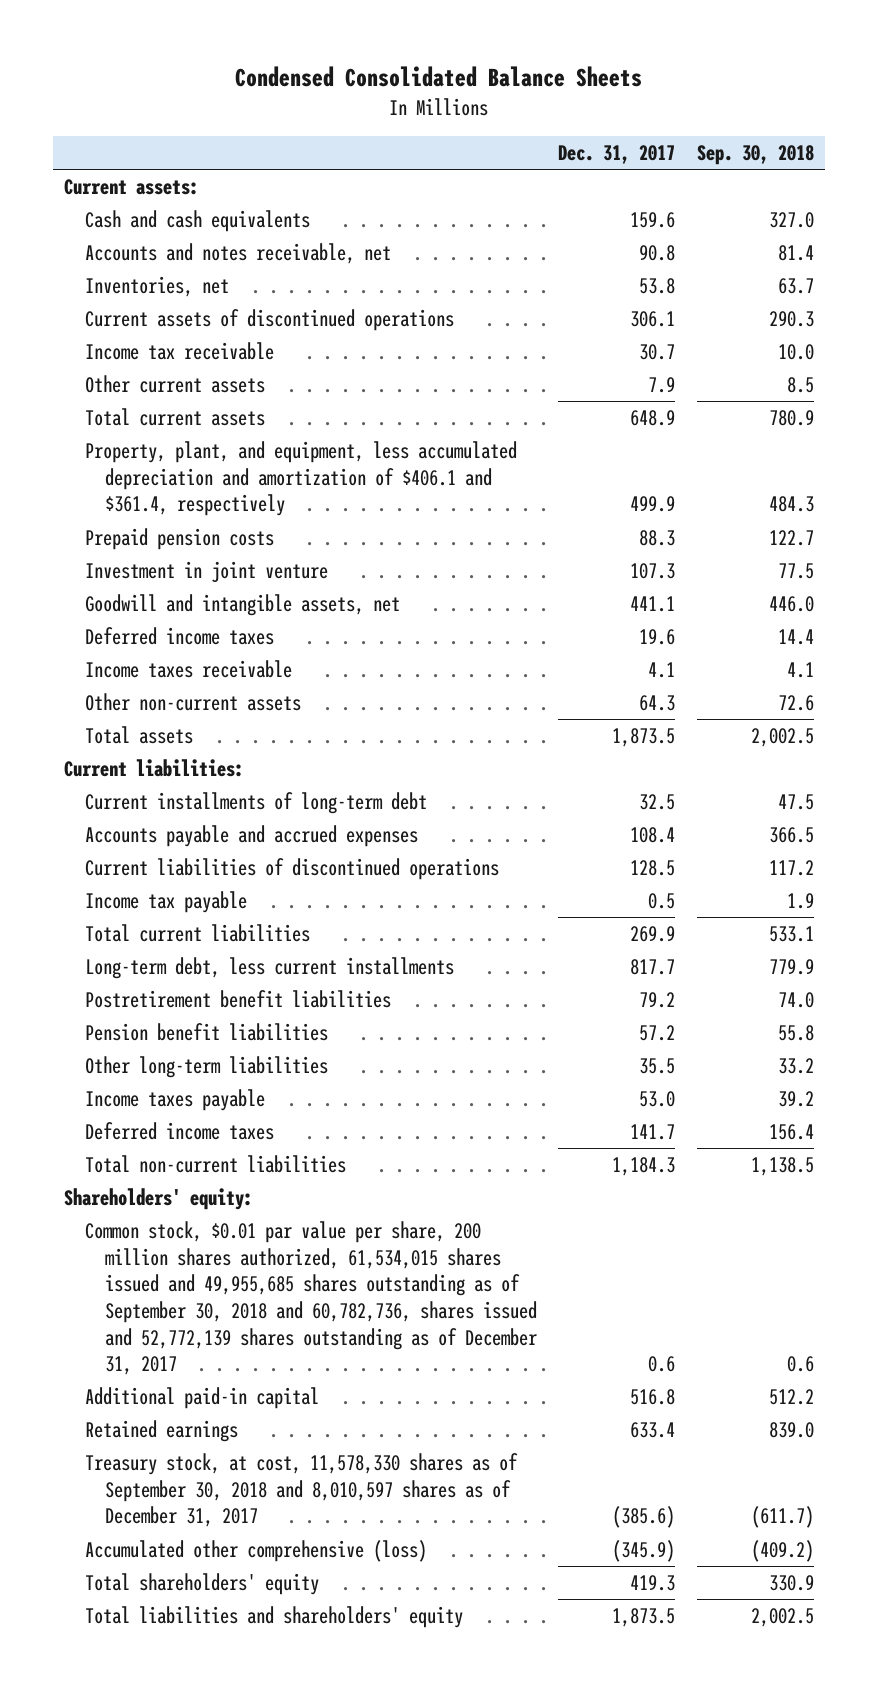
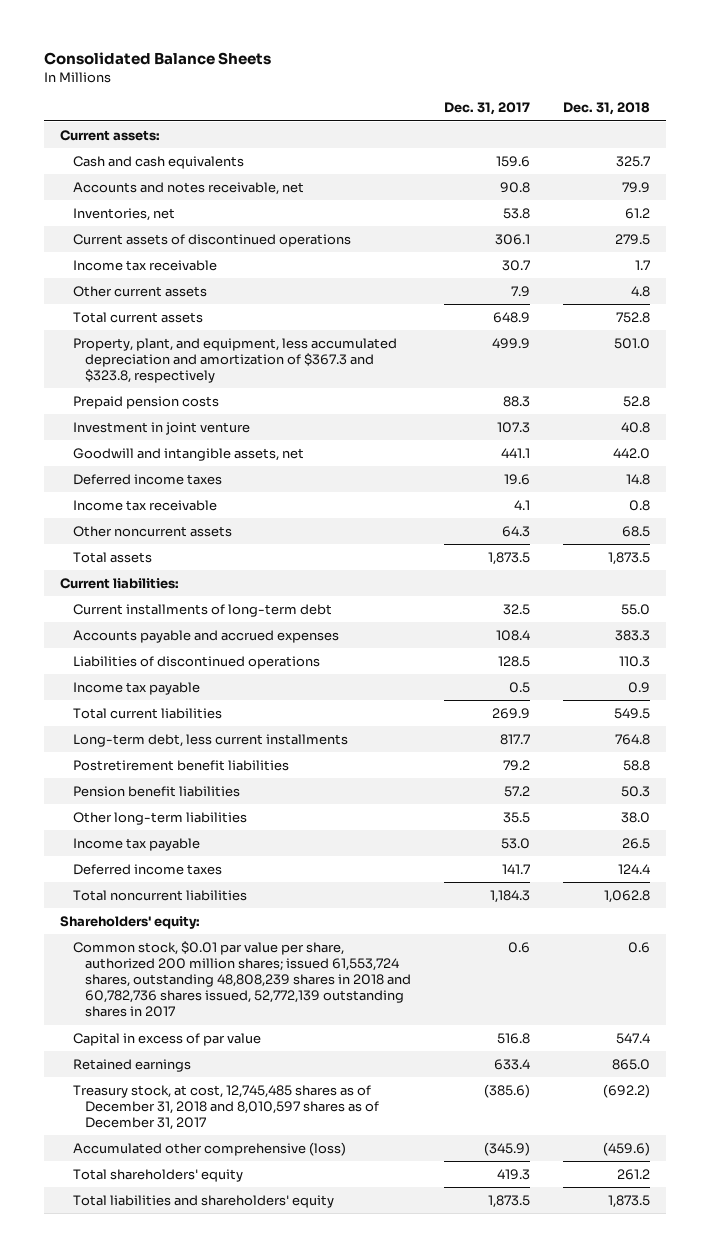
- Condensed Consolidated Balance Sheets
+ Consolidated Balance Sheets
- | Dec. 31, 2017 | Sep. 30, 2018
+ | Dec. 31, 2017 | Dec. 31, 2018
- Property, plant, and equipment, less accumulated depreciation and amortization of $406.1 and $361.4, respectively | 499.9 | 484.3
+ Property, plant, and equipment, less accumulated depreciation and amortization of $367.3 and $323.8, respectively | 499.9 | 501.0
- Income taxes receivable | 4.1 | 4.1
- Other non-current assets | 64.3 | 72.6
+ Income tax receivable | 4.1 | 0.8
+ Other noncurrent assets | 64.3 | 68.5
- Current liabilities of discontinued operations | 128.5 | 117.2
+ Liabilities of discontinued operations | 128.5 | 110.3
- Income taxes payable | 53.0 | 39.2
+ Income tax payable | 53.0 | 26.5
- Total non-current liabilities | 1,184.3 | 1,138.5
+ Total noncurrent liabilities | 1,184.3 | 1,062.8
- Common stock, $0.01 par value per share, 200 million shares authorized, 61,534,015 shares issued and 49,955,685 shares outstanding as of September 30, 2018 and 60,782,736, shares issued and 52,772,139 shares outstanding as of December 31, 2017 | 0.6 | 0.6
- Additional paid-in capital | 516.8 | 512.2
+ Common stock, $0.01 par value per share, authorized 200 million shares; issued 61,553,724 shares, outstanding 48,808,239 shares in 2018 and 60,782,736 shares issued, 52,772,139 outstanding shares in 2017 | 0.6 | 0.6
+ Capital in excess of par value | 516.8 | 547.4
- Treasury stock, at cost, 11,578,330 shares as of September 30, 2018 and 8,010,597 shares as of December 31, 2017 | (385.6) | (611.7)
+ Treasury stock, at cost, 12,745,485 shares as of December 31, 2018 and 8,010,597 shares as of December 31, 2017 | (385.6) | (692.2)

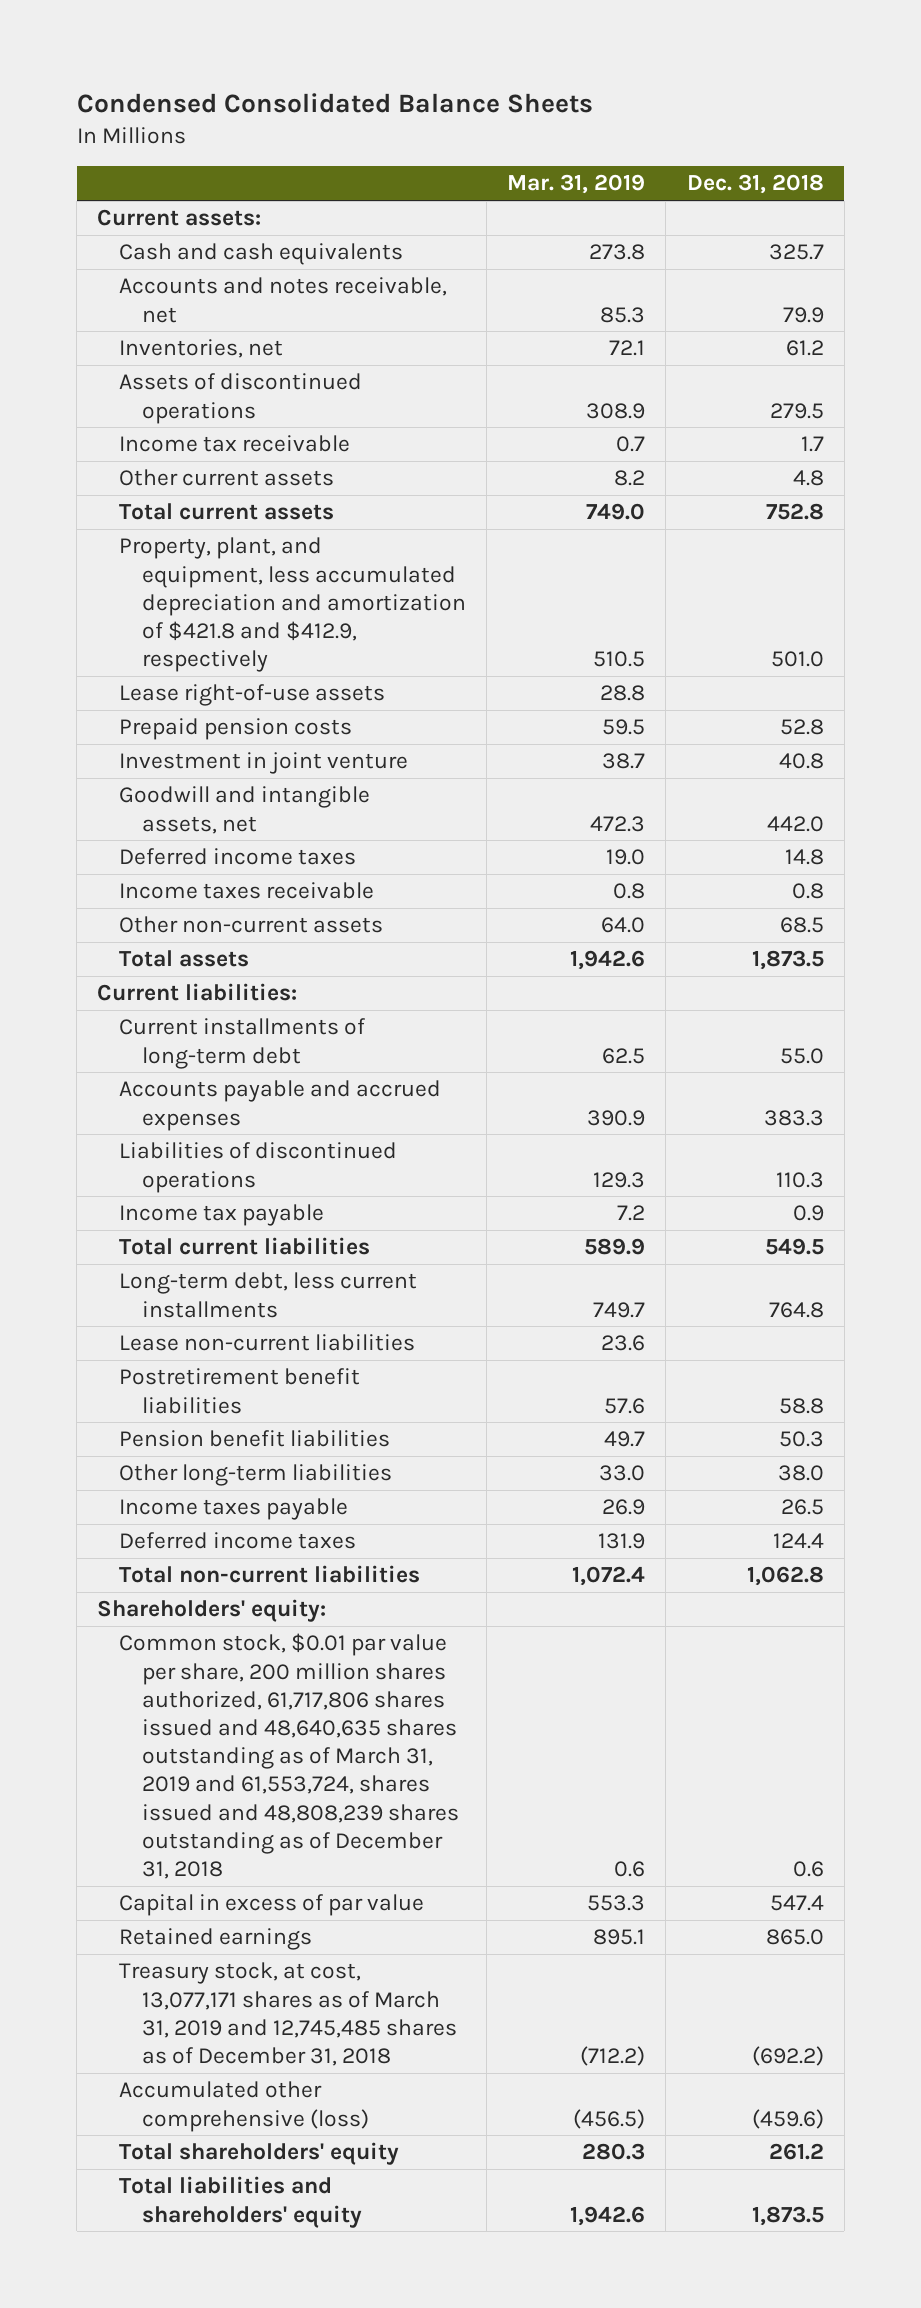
- Consolidated Balance Sheets
+ Condensed Consolidated Balance Sheets
- | Dec. 31, 2017 | Dec. 31, 2018
+ | Mar. 31, 2019 | Dec. 31, 2018
- Current assets of discontinued operations | 306.1 | 279.5
+ Assets of discontinued operations | 308.9 | 279.5
- Property, plant, and equipment, less accumulated depreciation and amortization of $367.3 and $323.8, respectively | 499.9 | 501.0
+ Property, plant, and equipment, less accumulated depreciation and amortization of $421.8 and $412.9, respectively | 510.5 | 501.0
+ Lease right-of-use assets | 28.8 |
- Income tax receivable | 4.1 | 0.8
- Other noncurrent assets | 64.3 | 68.5
+ Income taxes receivable | 0.8 | 0.8
+ Other non-current assets | 64.0 | 68.5
+ Lease non-current liabilities | 23.6 |
- Income tax payable | 53.0 | 26.5
+ Income taxes payable | 26.9 | 26.5
- Total noncurrent liabilities | 1,184.3 | 1,062.8
+ Total non-current liabilities | 1,072.4 | 1,062.8
- Common stock, $0.01 par value per share, authorized 200 million shares; issued 61,553,724 shares, outstanding 48,808,239 shares in 2018 and 60,782,736 shares issued, 52,772,139 outstanding shares in 2017 | 0.6 | 0.6
+ Common stock, $0.01 par value per share, 200 million shares authorized, 61,717,806 shares issued and 48,640,635 shares outstanding as of March 31, 2019 and 61,553,724, shares issued and 48,808,239 shares outstanding as of December 31, 2018 | 0.6 | 0.6
- Treasury stock, at cost, 12,745,485 shares as of December 31, 2018 and 8,010,597 shares as of December 31, 2017 | (385.6) | (692.2)
+ Treasury stock, at cost, 13,077,171 shares as of March 31, 2019 and 12,745,485 shares as of December 31, 2018 | (712.2) | (692.2)

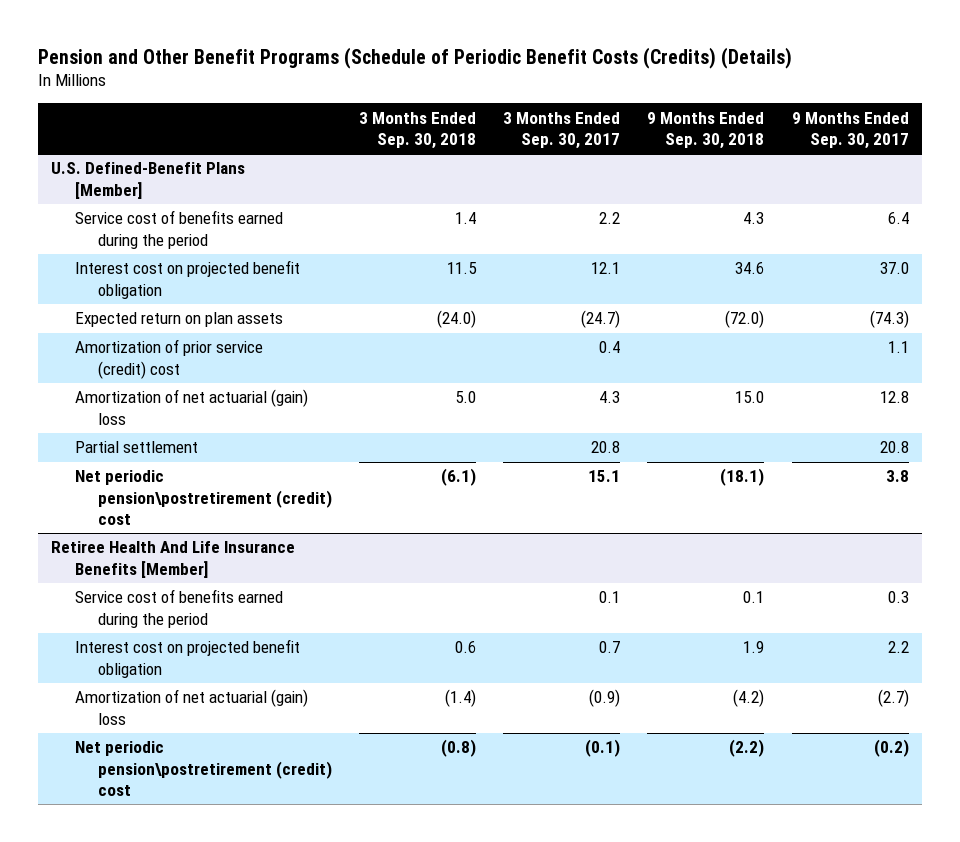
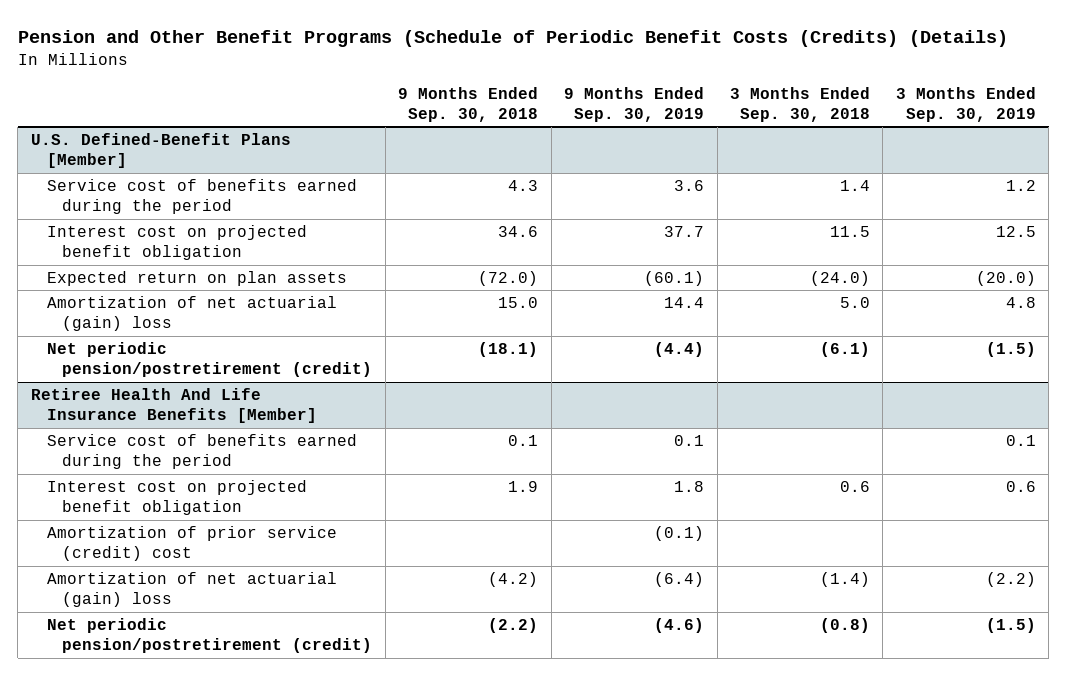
- | 3 Months Ended Sep. 30, 2018 | 3 Months Ended Sep. 30, 2017 | 9 Months Ended Sep. 30, 2018 | 9 Months Ended Sep. 30, 2017
+ | 9 Months Ended Sep. 30, 2018 | 9 Months Ended Sep. 30, 2019 | 3 Months Ended Sep. 30, 2018 | 3 Months Ended Sep. 30, 2019
@ U.S. Defined-Benefit Plans [Member]
- Amortization of prior service (credit) cost | | 0.4 | | 1.1
- Partial settlement | | 20.8 | | 20.8
- Net periodic pension\postretirement (credit) cost | (6.1) | 15.1 | (18.1) | 3.8
+ Net periodic pension/postretirement (credit) | (18.1) | (4.4) | (6.1) | (1.5)
@ Retiree Health And Life Insurance Benefits [Member]
+ Amortization of prior service (credit) cost | | (0.1) | |
- Net periodic pension\postretirement (credit) cost | (0.8) | (0.1) | (2.2) | (0.2)
+ Net periodic pension/postretirement (credit) | (2.2) | (4.6) | (0.8) | (1.5)

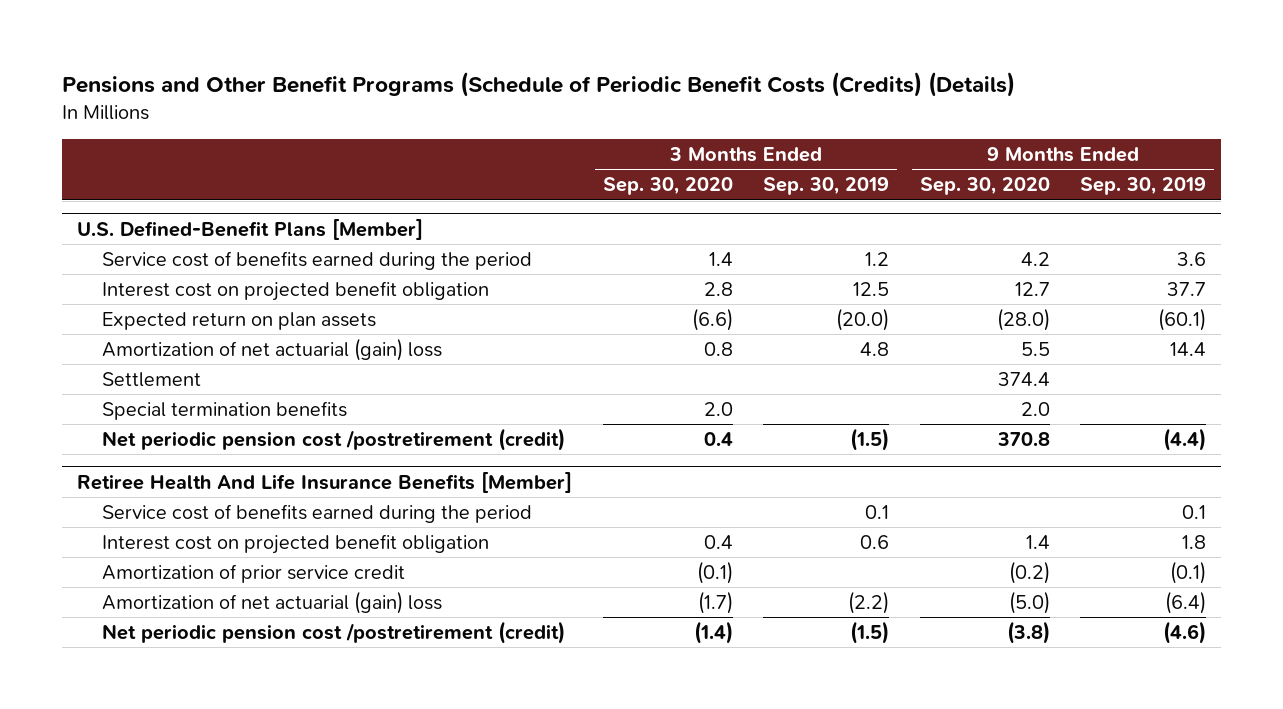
- Pension and Other Benefit Programs (Schedule of Periodic Benefit Costs (Credits) (Details)
+ Pensions and Other Benefit Programs (Schedule of Periodic Benefit Costs (Credits) (Details)
- | 9 Months Ended Sep. 30, 2018 | 9 Months Ended Sep. 30, 2019 | 3 Months Ended Sep. 30, 2018 | 3 Months Ended Sep. 30, 2019
+ | 3 Months Ended Sep. 30, 2020 | 3 Months Ended Sep. 30, 2019 | 9 Months Ended Sep. 30, 2020 | 9 Months Ended Sep. 30, 2019
@ U.S. Defined-Benefit Plans [Member]
- Net periodic pension/postretirement (credit) | (18.1) | (4.4) | (6.1) | (1.5)
+ Settlement | | | 374.4 |
+ Special termination benefits | 2.0 | | 2.0 |
+ Net periodic pension cost /postretirement (credit) | 0.4 | (1.5) | 370.8 | (4.4)
@ Retiree Health And Life Insurance Benefits [Member]
- Amortization of prior service (credit) cost | | (0.1) | |
+ Amortization of prior service credit | (0.1) | | (0.2) | (0.1)
- Net periodic pension/postretirement (credit) | (2.2) | (4.6) | (0.8) | (1.5)
+ Net periodic pension cost /postretirement (credit) | (1.4) | (1.5) | (3.8) | (4.6)

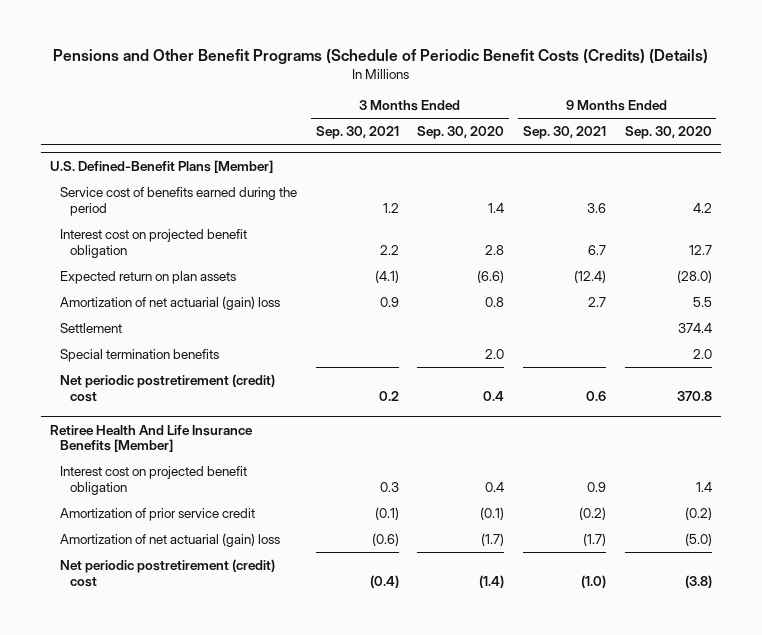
- | 3 Months Ended Sep. 30, 2020 | 3 Months Ended Sep. 30, 2019 | 9 Months Ended Sep. 30, 2020 | 9 Months Ended Sep. 30, 2019
+ | 3 Months Ended Sep. 30, 2021 | 3 Months Ended Sep. 30, 2020 | 9 Months Ended Sep. 30, 2021 | 9 Months Ended Sep. 30, 2020
@ U.S. Defined-Benefit Plans [Member]
- Net periodic pension cost /postretirement (credit) | 0.4 | (1.5) | 370.8 | (4.4)
+ Net periodic postretirement (credit) cost | 0.2 | 0.4 | 0.6 | 370.8
@ Retiree Health And Life Insurance Benefits [Member]
- Service cost of benefits earned during the period | | 0.1 | | 0.1
- Net periodic pension cost /postretirement (credit) | (1.4) | (1.5) | (3.8) | (4.6)
+ Net periodic postretirement (credit) cost | (0.4) | (1.4) | (1.0) | (3.8)

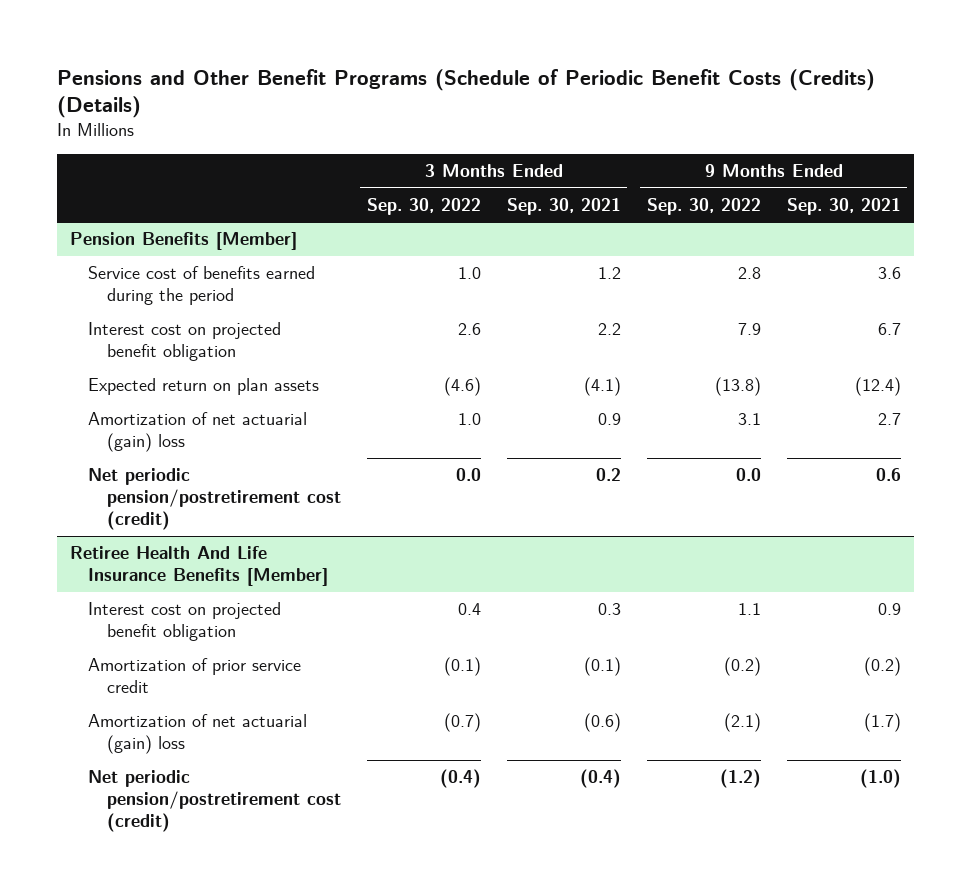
- | 3 Months Ended Sep. 30, 2021 | 3 Months Ended Sep. 30, 2020 | 9 Months Ended Sep. 30, 2021 | 9 Months Ended Sep. 30, 2020
+ | 3 Months Ended Sep. 30, 2022 | 3 Months Ended Sep. 30, 2021 | 9 Months Ended Sep. 30, 2022 | 9 Months Ended Sep. 30, 2021
- U.S. Defined-Benefit Plans [Member]
+ Pension Benefits [Member]
- Settlement | | | | 374.4
- Special termination benefits | | 2.0 | | 2.0
- Net periodic postretirement (credit) cost | 0.2 | 0.4 | 0.6 | 370.8
+ Net periodic pension/postretirement cost (credit) | 0.0 | 0.2 | 0.0 | 0.6
@ Retiree Health And Life Insurance Benefits [Member]
- Net periodic postretirement (credit) cost | (0.4) | (1.4) | (1.0) | (3.8)
+ Net periodic pension/postretirement cost (credit) | (0.4) | (0.4) | (1.2) | (1.0)

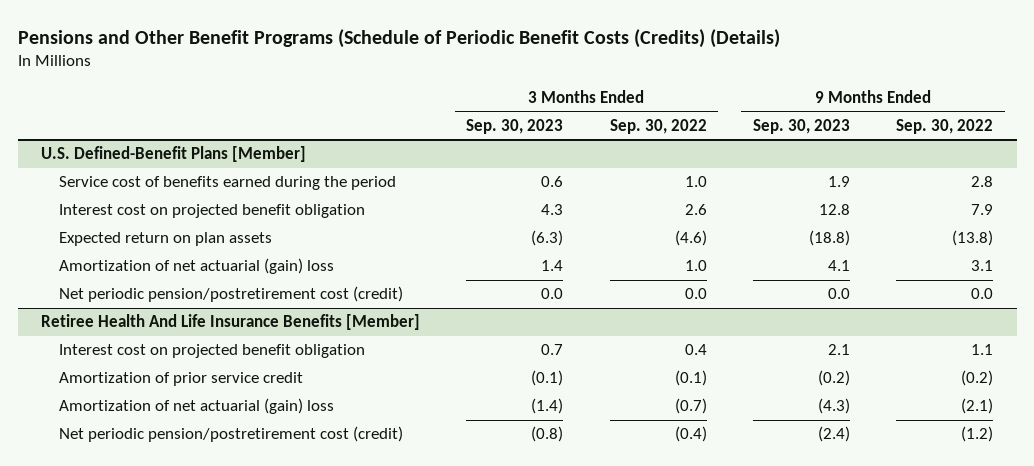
- | 3 Months Ended Sep. 30, 2022 | 3 Months Ended Sep. 30, 2021 | 9 Months Ended Sep. 30, 2022 | 9 Months Ended Sep. 30, 2021
+ | 3 Months Ended Sep. 30, 2023 | 3 Months Ended Sep. 30, 2022 | 9 Months Ended Sep. 30, 2023 | 9 Months Ended Sep. 30, 2022
- Pension Benefits [Member]
+ U.S. Defined-Benefit Plans [Member]

